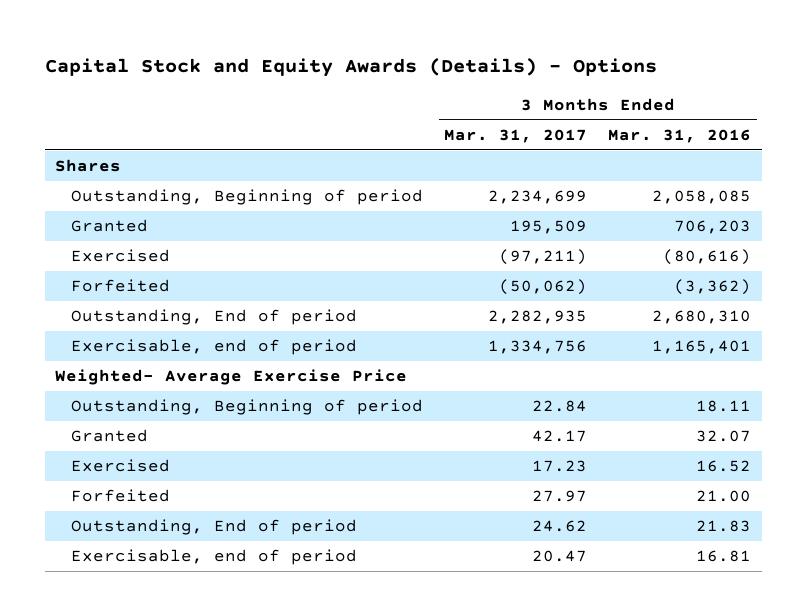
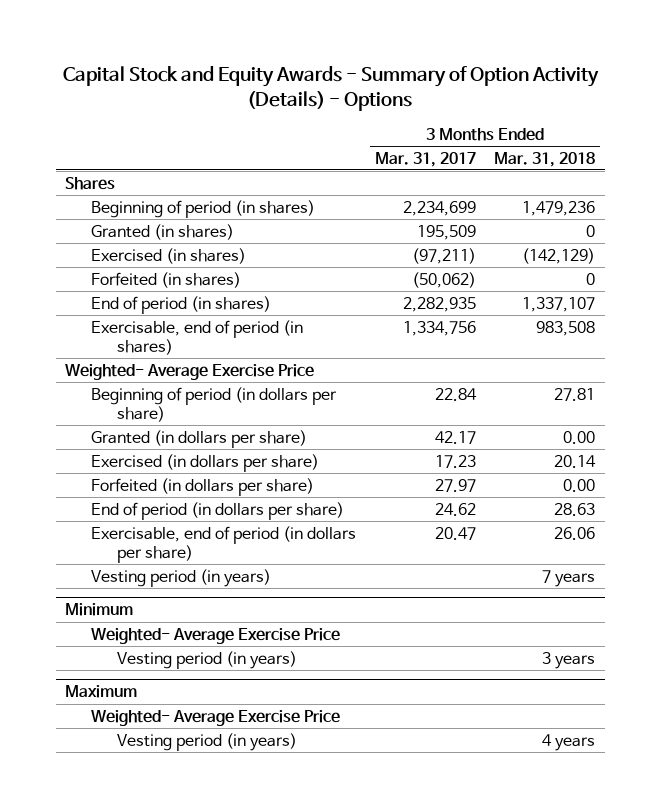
- Capital Stock and Equity Awards (Details) - Options
+ Capital Stock and Equity Awards - Summary of Option Activity (Details) - Options
- | 3 Months Ended Mar. 31, 2017 | 3 Months Ended Mar. 31, 2016
+ | 3 Months Ended Mar. 31, 2017 | 3 Months Ended Mar. 31, 2018
- Outstanding, Beginning of period | 2,234,699 | 2,058,085
- Granted | 195,509 | 706,203
- Exercised | (97,211) | (80,616)
- Forfeited | (50,062) | (3,362)
- Outstanding, End of period | 2,282,935 | 2,680,310
- Exercisable, end of period | 1,334,756 | 1,165,401
+ Beginning of period (in shares) | 2,234,699 | 1,479,236
+ Granted (in shares) | 195,509 | 0
+ Exercised (in shares) | (97,211) | (142,129)
+ Forfeited (in shares) | (50,062) | 0
+ End of period (in shares) | 2,282,935 | 1,337,107
+ Exercisable, end of period (in shares) | 1,334,756 | 983,508
- Outstanding, Beginning of period | 22.84 | 18.11
- Granted | 42.17 | 32.07
- Exercised | 17.23 | 16.52
- Forfeited | 27.97 | 21.00
- Outstanding, End of period | 24.62 | 21.83
- Exercisable, end of period | 20.47 | 16.81
+ Beginning of period (in dollars per share) | 22.84 | 27.81
+ Granted (in dollars per share) | 42.17 | 0.00
+ Exercised (in dollars per share) | 17.23 | 20.14
+ Forfeited (in dollars per share) | 27.97 | 0.00
+ End of period (in dollars per share) | 24.62 | 28.63
+ Exercisable, end of period (in dollars per share) | 20.47 | 26.06
+ Vesting period (in years) | | 7 years
+ Minimum
+ Weighted- Average Exercise Price
+ Vesting period (in years) | | 3 years
+ Maximum
+ Weighted- Average Exercise Price
+ Vesting period (in years) | | 4 years

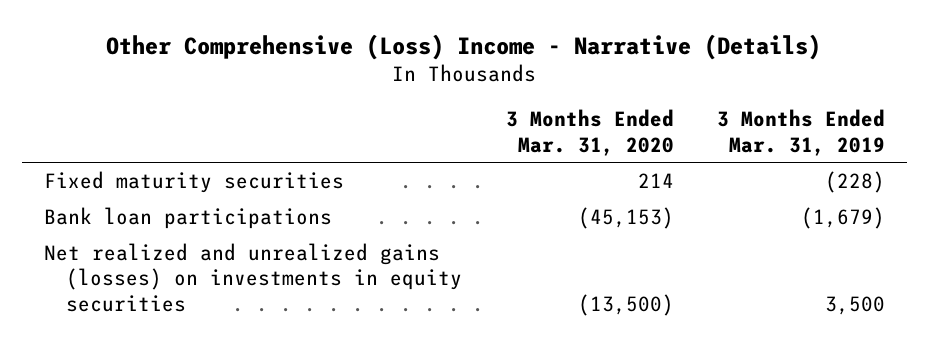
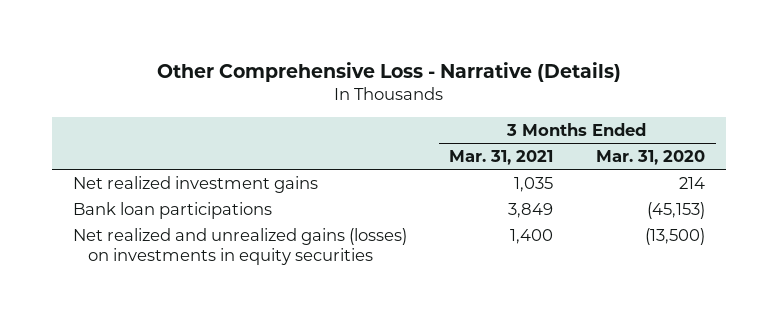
- Other Comprehensive (Loss) Income - Narrative (Details)
+ Other Comprehensive Loss - Narrative (Details)
- | 3 Months Ended Mar. 31, 2020 | 3 Months Ended Mar. 31, 2019
+ | 3 Months Ended Mar. 31, 2021 | 3 Months Ended Mar. 31, 2020
- Fixed maturity securities | 214 | (228)
+ Net realized investment gains | 1,035 | 214

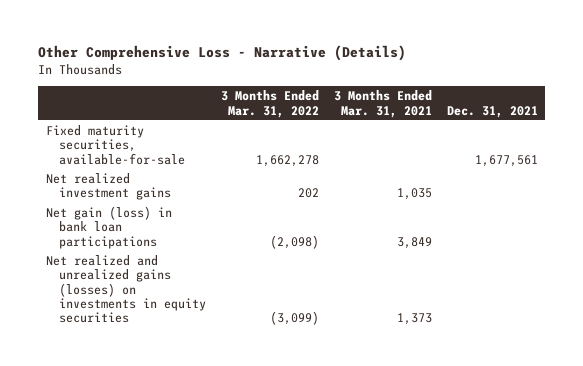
- | 3 Months Ended Mar. 31, 2021 | 3 Months Ended Mar. 31, 2020
+ | 3 Months Ended Mar. 31, 2022 | 3 Months Ended Mar. 31, 2021 | Dec. 31, 2021
+ Fixed maturity securities, available-for-sale | 1,662,278 | | 1,677,561
- Bank loan participations | 3,849 | (45,153)
- Net realized and unrealized gains (losses) on investments in equity securities | 1,400 | (13,500)
+ Net gain (loss) in bank loan participations | (2,098) | 3,849 |
+ Net realized and unrealized gains (losses) on investments in equity securities | (3,099) | 1,373 |

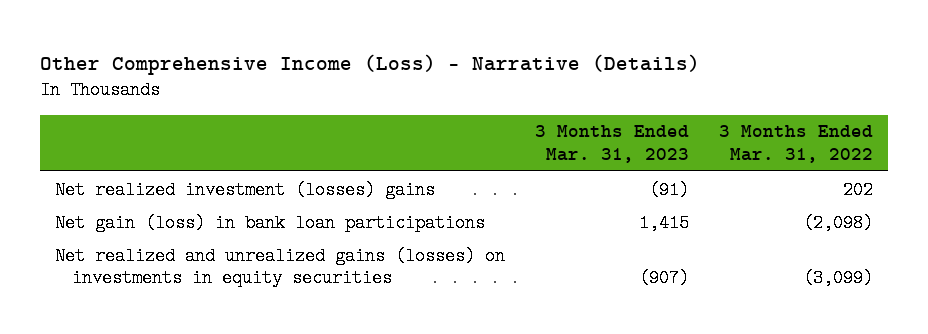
- Other Comprehensive Loss - Narrative (Details)
+ Other Comprehensive Income (Loss) - Narrative (Details)
- | 3 Months Ended Mar. 31, 2022 | 3 Months Ended Mar. 31, 2021 | Dec. 31, 2021
+ | 3 Months Ended Mar. 31, 2023 | 3 Months Ended Mar. 31, 2022
- Fixed maturity securities, available-for-sale | 1,662,278 | | 1,677,561
- Net realized investment gains | 202 | 1,035 |
+ Net realized investment (losses) gains | (91) | 202

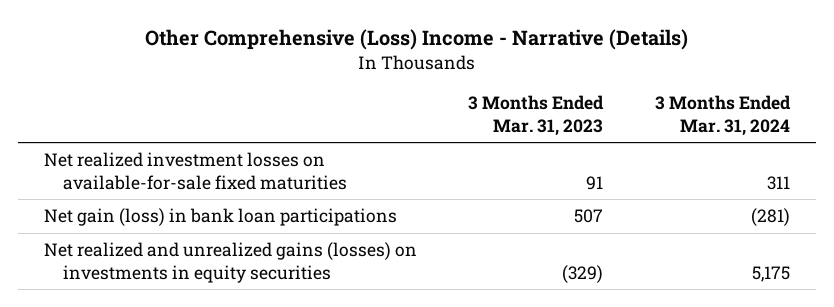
- Other Comprehensive Income (Loss) - Narrative (Details)
+ Other Comprehensive (Loss) Income - Narrative (Details)
- | 3 Months Ended Mar. 31, 2023 | 3 Months Ended Mar. 31, 2022
+ | 3 Months Ended Mar. 31, 2023 | 3 Months Ended Mar. 31, 2024
- Net realized investment (losses) gains | (91) | 202
- Net gain (loss) in bank loan participations | 1,415 | (2,098)
- Net realized and unrealized gains (losses) on investments in equity securities | (907) | (3,099)
+ Net realized investment losses on available-for-sale fixed maturities | 91 | 311
+ Net gain (loss) in bank loan participations | 507 | (281)
+ Net realized and unrealized gains (losses) on investments in equity securities | (329) | 5,175

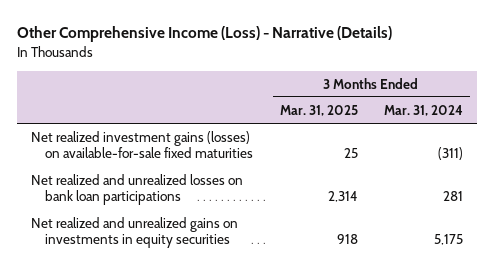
- Other Comprehensive (Loss) Income - Narrative (Details)
+ Other Comprehensive Income (Loss) - Narrative (Details)
- | 3 Months Ended Mar. 31, 2023 | 3 Months Ended Mar. 31, 2024
+ | 3 Months Ended Mar. 31, 2025 | 3 Months Ended Mar. 31, 2024
- Net realized investment losses on available-for-sale fixed maturities | 91 | 311
- Net gain (loss) in bank loan participations | 507 | (281)
- Net realized and unrealized gains (losses) on investments in equity securities | (329) | 5,175
+ Net realized investment gains (losses) on available-for-sale fixed maturities | 25 | (311)
+ Net realized and unrealized losses on bank loan participations | 2,314 | 281
+ Net realized and unrealized gains on investments in equity securities | 918 | 5,175

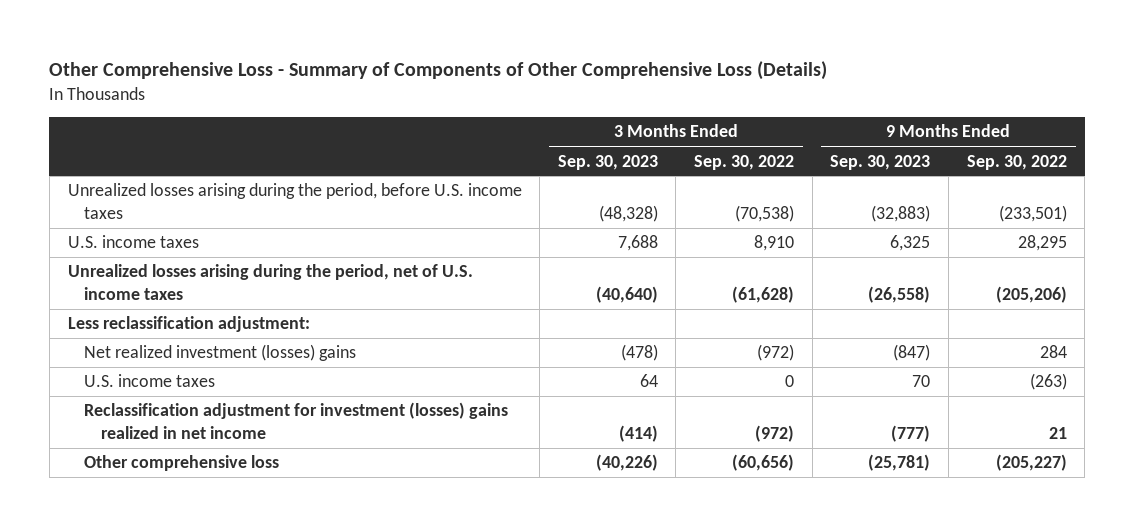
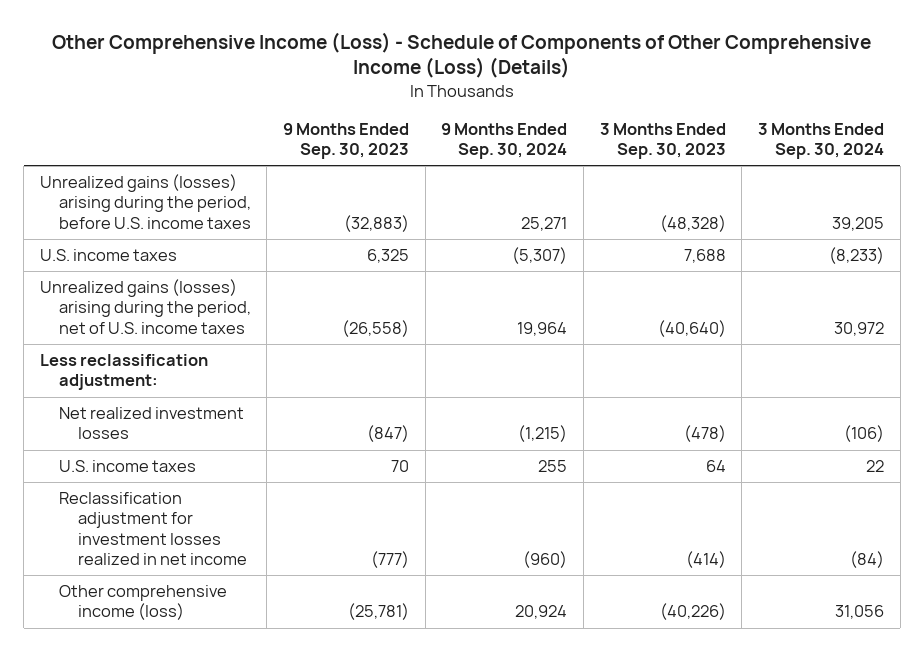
- Other Comprehensive Loss - Summary of Components of Other Comprehensive Loss (Details)
+ Other Comprehensive Income (Loss) - Schedule of Components of Other Comprehensive Income (Loss) (Details)
- | 3 Months Ended Sep. 30, 2023 | 3 Months Ended Sep. 30, 2022 | 9 Months Ended Sep. 30, 2023 | 9 Months Ended Sep. 30, 2022
+ | 9 Months Ended Sep. 30, 2023 | 9 Months Ended Sep. 30, 2024 | 3 Months Ended Sep. 30, 2023 | 3 Months Ended Sep. 30, 2024
- Unrealized losses arising during the period, before U.S. income taxes | (48,328) | (70,538) | (32,883) | (233,501)
+ Unrealized gains (losses) arising during the period, before U.S. income taxes | (32,883) | 25,271 | (48,328) | 39,205
- Unrealized losses arising during the period, net of U.S. income taxes | (40,640) | (61,628) | (26,558) | (205,206)
+ Unrealized gains (losses) arising during the period, net of U.S. income taxes | (26,558) | 19,964 | (40,640) | 30,972
- Net realized investment (losses) gains | (478) | (972) | (847) | 284
+ Net realized investment losses | (847) | (1,215) | (478) | (106)
- Reclassification adjustment for investment (losses) gains realized in net income | (414) | (972) | (777) | 21
- Other comprehensive loss | (40,226) | (60,656) | (25,781) | (205,227)
+ Reclassification adjustment for investment losses realized in net income | (777) | (960) | (414) | (84)
+ Other comprehensive income (loss) | (25,781) | 20,924 | (40,226) | 31,056

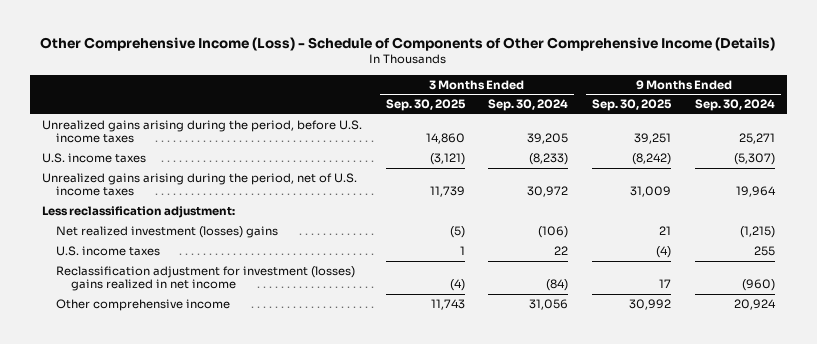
- Other Comprehensive Income (Loss) - Schedule of Components of Other Comprehensive Income (Loss) (Details)
+ Other Comprehensive Income (Loss) - Schedule of Components of Other Comprehensive Income (Details)
- | 9 Months Ended Sep. 30, 2023 | 9 Months Ended Sep. 30, 2024 | 3 Months Ended Sep. 30, 2023 | 3 Months Ended Sep. 30, 2024
+ | 3 Months Ended Sep. 30, 2025 | 3 Months Ended Sep. 30, 2024 | 9 Months Ended Sep. 30, 2025 | 9 Months Ended Sep. 30, 2024
- Unrealized gains (losses) arising during the period, before U.S. income taxes | (32,883) | 25,271 | (48,328) | 39,205
+ Unrealized gains arising during the period, before U.S. income taxes | 14,860 | 39,205 | 39,251 | 25,271
- Unrealized gains (losses) arising during the period, net of U.S. income taxes | (26,558) | 19,964 | (40,640) | 30,972
+ Unrealized gains arising during the period, net of U.S. income taxes | 11,739 | 30,972 | 31,009 | 19,964
- Net realized investment losses | (847) | (1,215) | (478) | (106)
+ Net realized investment (losses) gains | (5) | (106) | 21 | (1,215)
- Reclassification adjustment for investment losses realized in net income | (777) | (960) | (414) | (84)
- Other comprehensive income (loss) | (25,781) | 20,924 | (40,226) | 31,056
+ Reclassification adjustment for investment (losses) gains realized in net income | (4) | (84) | 17 | (960)
+ Other comprehensive income | 11,743 | 31,056 | 30,992 | 20,924

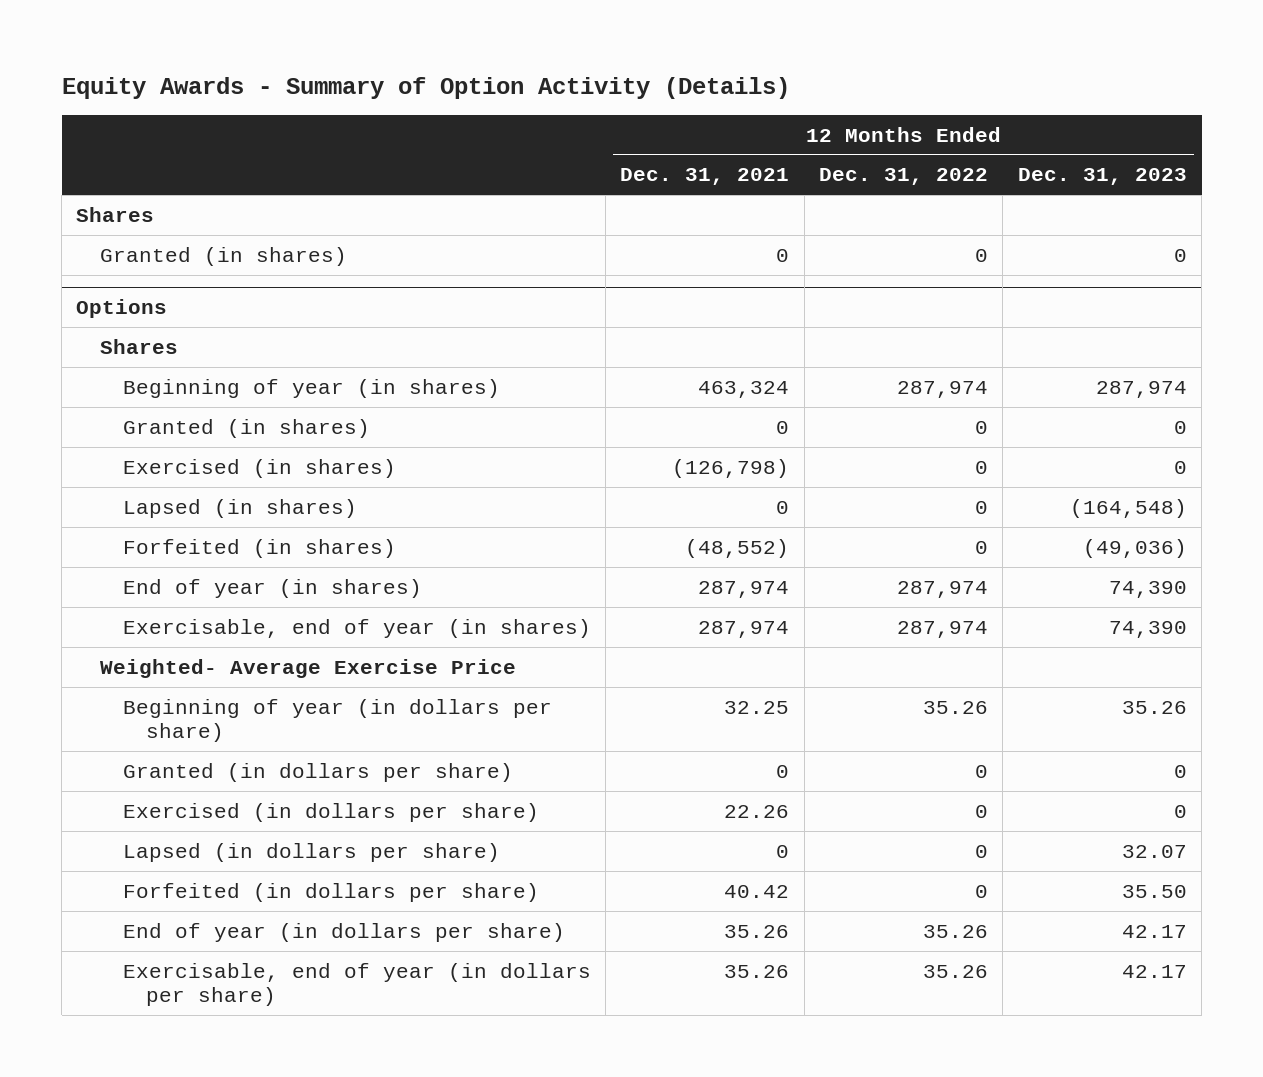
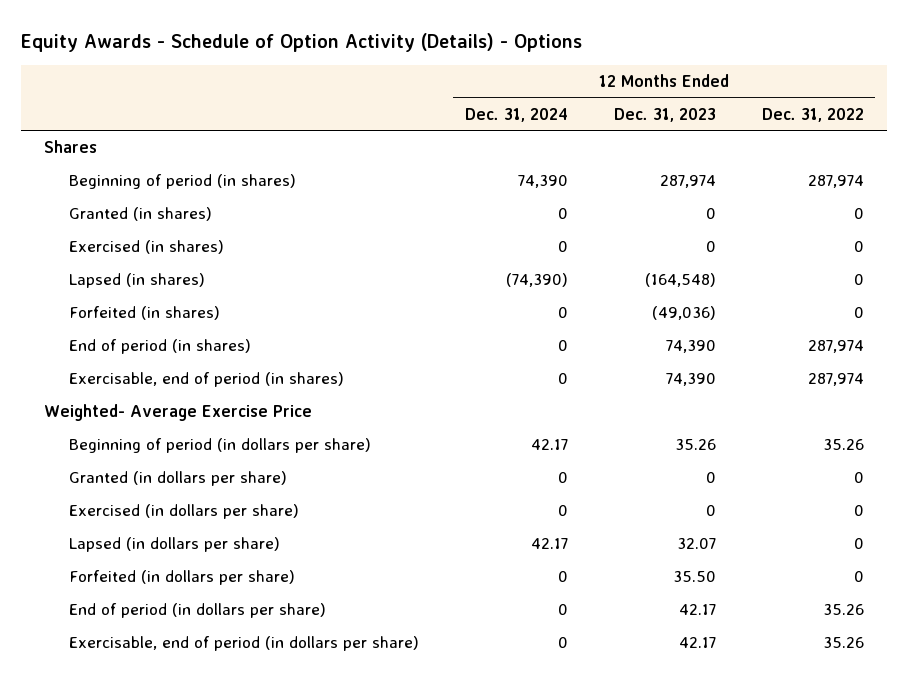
- Equity Awards - Summary of Option Activity (Details)
+ Equity Awards - Schedule of Option Activity (Details) - Options
- | 12 Months Ended Dec. 31, 2021 | 12 Months Ended Dec. 31, 2022 | 12 Months Ended Dec. 31, 2023
+ | 12 Months Ended Dec. 31, 2024 | 12 Months Ended Dec. 31, 2023 | 12 Months Ended Dec. 31, 2022
- Granted (in shares) | 0 | 0 | 0
- Options
- Shares
- Beginning of year (in shares) | 463,324 | 287,974 | 287,974
+ Beginning of period (in shares) | 74,390 | 287,974 | 287,974
- End of year (in shares) | 287,974 | 287,974 | 74,390
- Exercisable, end of year (in shares) | 287,974 | 287,974 | 74,390
+ End of period (in shares) | 0 | 74,390 | 287,974
+ Exercisable, end of period (in shares) | 0 | 74,390 | 287,974
- Beginning of year (in dollars per share) | 32.25 | 35.26 | 35.26
+ Beginning of period (in dollars per share) | 42.17 | 35.26 | 35.26
- End of year (in dollars per share) | 35.26 | 35.26 | 42.17
- Exercisable, end of year (in dollars per share) | 35.26 | 35.26 | 42.17
+ End of period (in dollars per share) | 0 | 42.17 | 35.26
+ Exercisable, end of period (in dollars per share) | 0 | 42.17 | 35.26

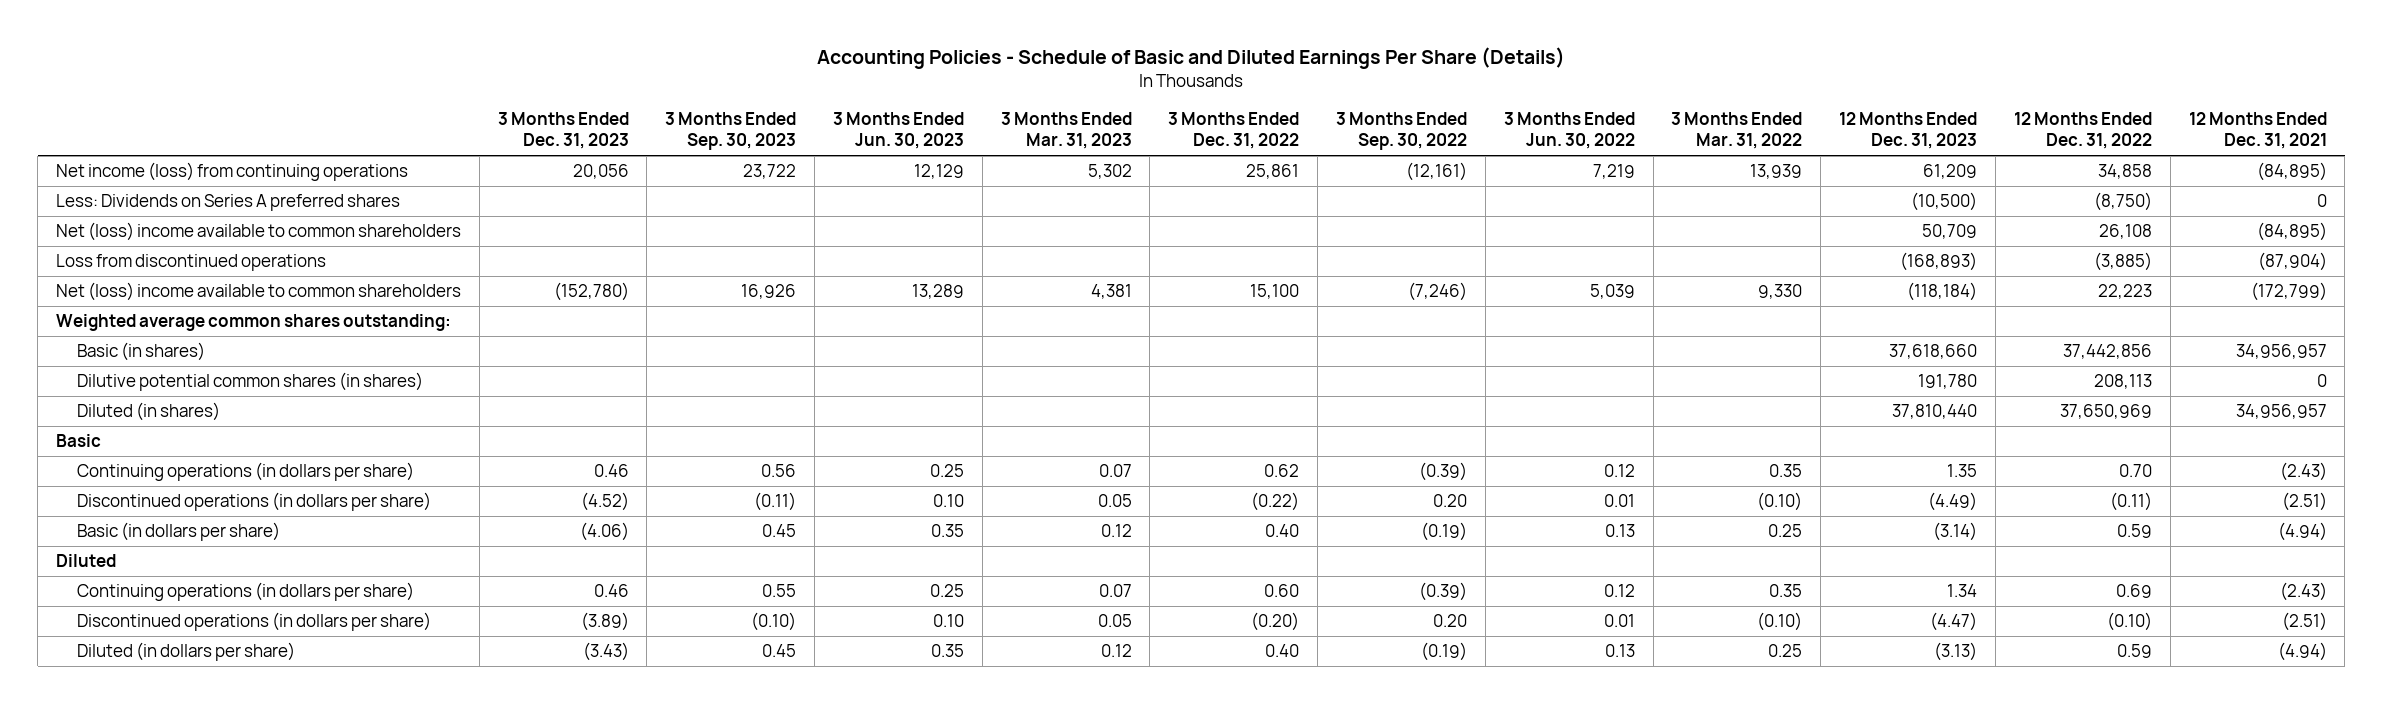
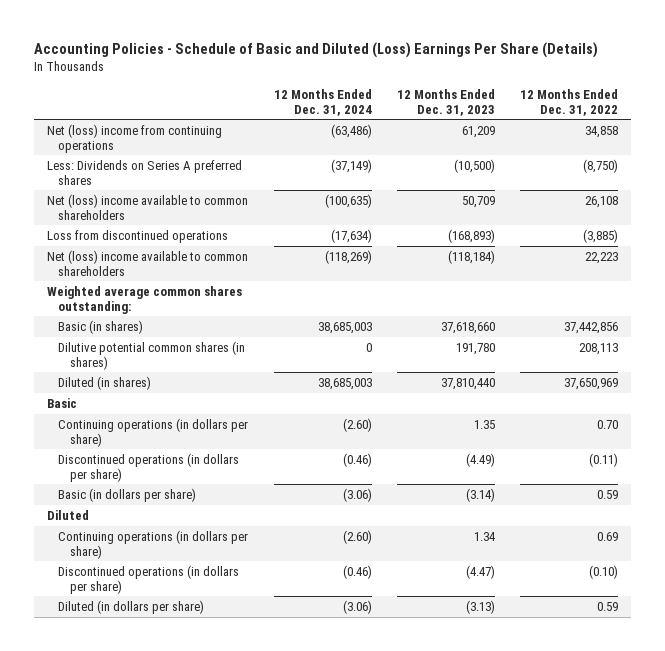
- Accounting Policies - Schedule of Basic and Diluted Earnings Per Share (Details)
+ Accounting Policies - Schedule of Basic and Diluted (Loss) Earnings Per Share (Details)
- | 3 Months Ended Dec. 31, 2023 | 3 Months Ended Sep. 30, 2023 | 3 Months Ended Jun. 30, 2023 | 3 Months Ended Mar. 31, 2023 | 3 Months Ended Dec. 31, 2022 | 3 Months Ended Sep. 30, 2022 | 3 Months Ended Jun. 30, 2022 | 3 Months Ended Mar. 31, 2022 | 12 Months Ended Dec. 31, 2023 | 12 Months Ended Dec. 31, 2022 | 12 Months Ended Dec. 31, 2021
+ | 12 Months Ended Dec. 31, 2024 | 12 Months Ended Dec. 31, 2023 | 12 Months Ended Dec. 31, 2022
- Net income (loss) from continuing operations | 20,056 | 23,722 | 12,129 | 5,302 | 25,861 | (12,161) | 7,219 | 13,939 | 61,209 | 34,858 | (84,895)
+ Net (loss) income from continuing operations | (63,486) | 61,209 | 34,858

